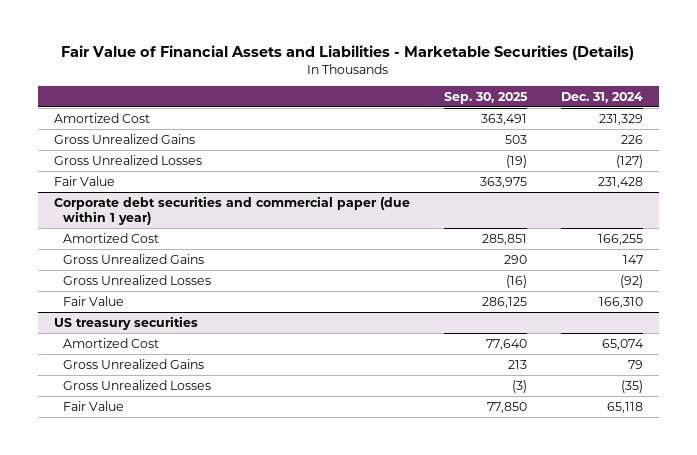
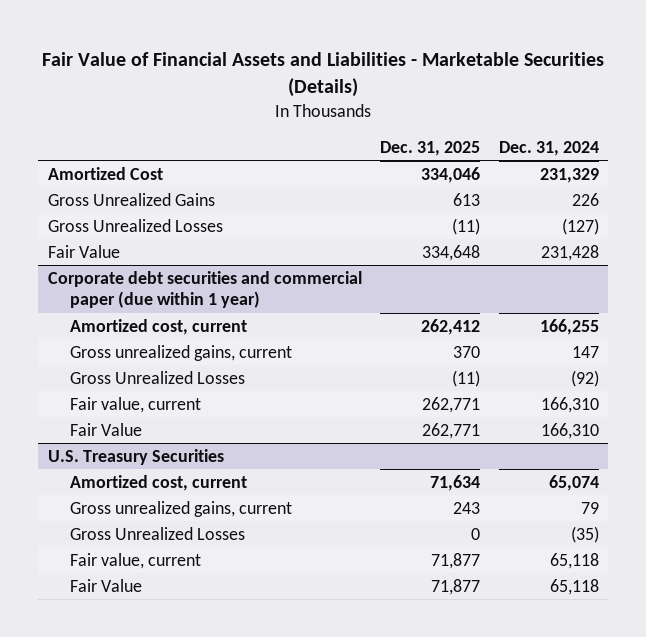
- | Sep. 30, 2025 | Dec. 31, 2024
+ | Dec. 31, 2025 | Dec. 31, 2024
@ Corporate debt securities and commercial paper (due within 1 year)
- Amortized Cost | 285,851 | 166,255
- Gross Unrealized Gains | 290 | 147
+ Amortized cost, current | 262,412 | 166,255
+ Gross unrealized gains, current | 370 | 147
+ Fair value, current | 262,771 | 166,310
- US treasury securities
- Amortized Cost | 77,640 | 65,074
- Gross Unrealized Gains | 213 | 79
+ U.S. Treasury Securities
+ Amortized cost, current | 71,634 | 65,074
+ Gross unrealized gains, current | 243 | 79
+ Fair value, current | 71,877 | 65,118

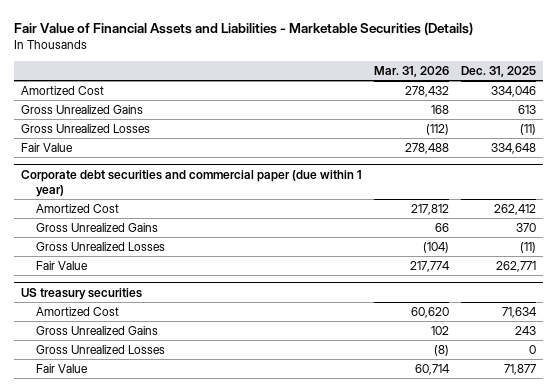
- | Dec. 31, 2025 | Dec. 31, 2024
+ | Mar. 31, 2026 | Dec. 31, 2025
@ Corporate debt securities and commercial paper (due within 1 year)
- Amortized cost, current | 262,412 | 166,255
- Gross unrealized gains, current | 370 | 147
+ Amortized Cost | 217,812 | 262,412
+ Gross Unrealized Gains | 66 | 370
- Fair value, current | 262,771 | 166,310
- U.S. Treasury Securities
- Amortized cost, current | 71,634 | 65,074
- Gross unrealized gains, current | 243 | 79
+ US treasury securities
+ Amortized Cost | 60,620 | 71,634
+ Gross Unrealized Gains | 102 | 243
- Fair value, current | 71,877 | 65,118

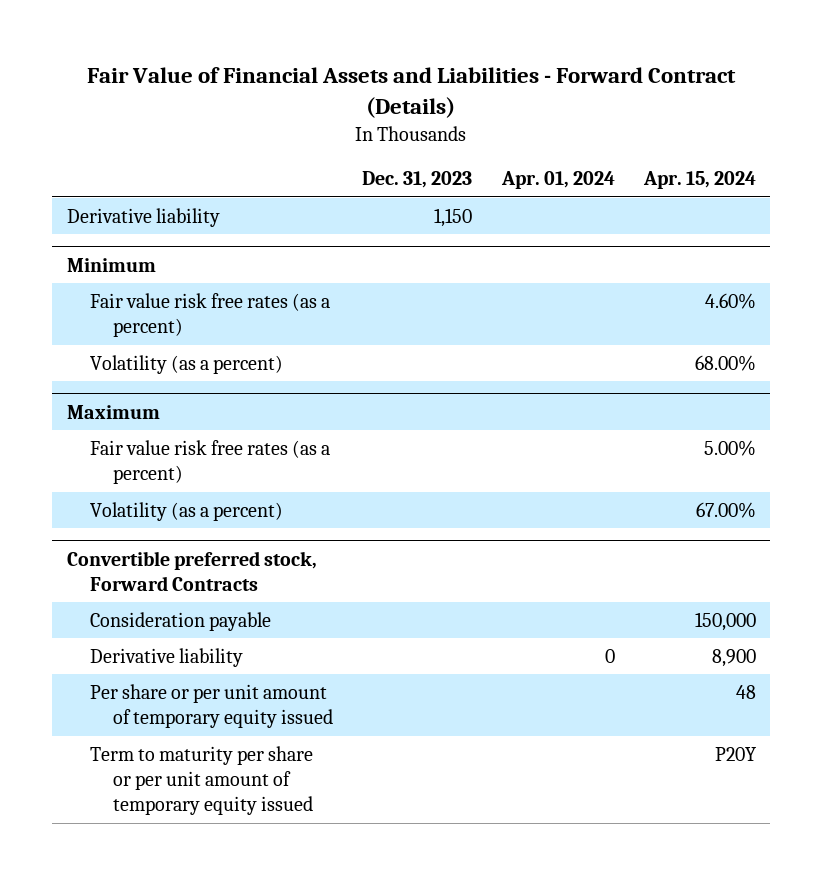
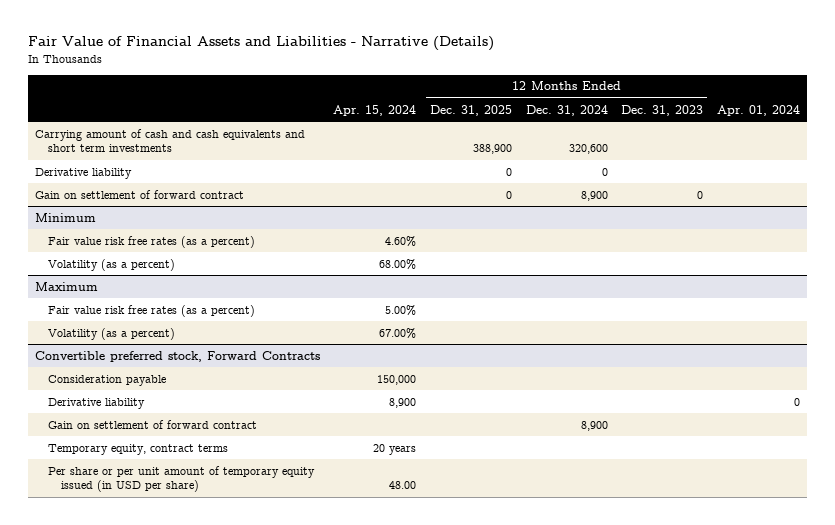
- Fair Value of Financial Assets and Liabilities - Forward Contract (Details)
+ Fair Value of Financial Assets and Liabilities - Narrative (Details)
- | Dec. 31, 2023 | Apr. 01, 2024 | Apr. 15, 2024
+ | Apr. 15, 2024 | 12 Months Ended Dec. 31, 2025 | 12 Months Ended Dec. 31, 2024 | 12 Months Ended Dec. 31, 2023 | Apr. 01, 2024
+ Carrying amount of cash and cash equivalents and short term investments | | 388,900 | 320,600 | |
+ Gain on settlement of forward contract | | 0 | 8,900 | 0 |
@ Convertible preferred stock, Forward Contracts
- Per share or per unit amount of temporary equity issued | | | 48
- Term to maturity per share or per unit amount of temporary equity issued | | | P20Y
+ Gain on settlement of forward contract | | | 8,900 | |
+ Temporary equity, contract terms | 20 years | | | |
+ Per share or per unit amount of temporary equity issued (in USD per share) | 48.00 | | | |

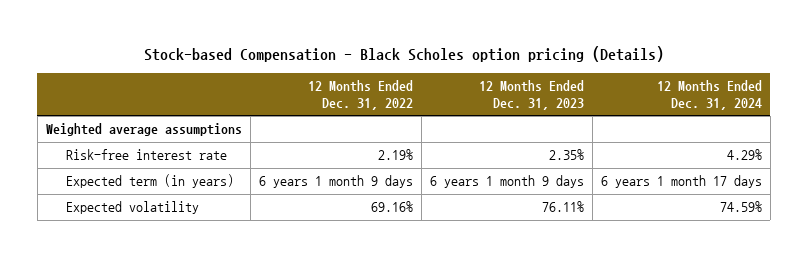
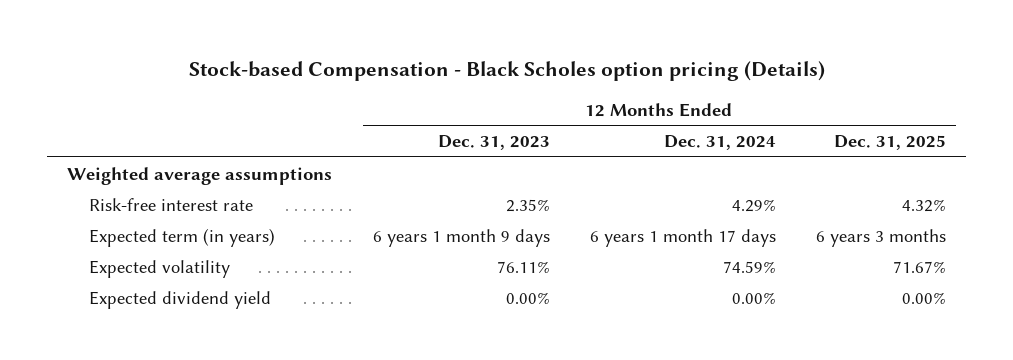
- | 12 Months Ended Dec. 31, 2022 | 12 Months Ended Dec. 31, 2023 | 12 Months Ended Dec. 31, 2024
+ | 12 Months Ended Dec. 31, 2023 | 12 Months Ended Dec. 31, 2024 | 12 Months Ended Dec. 31, 2025
+ Expected dividend yield | 0.00% | 0.00% | 0.00%

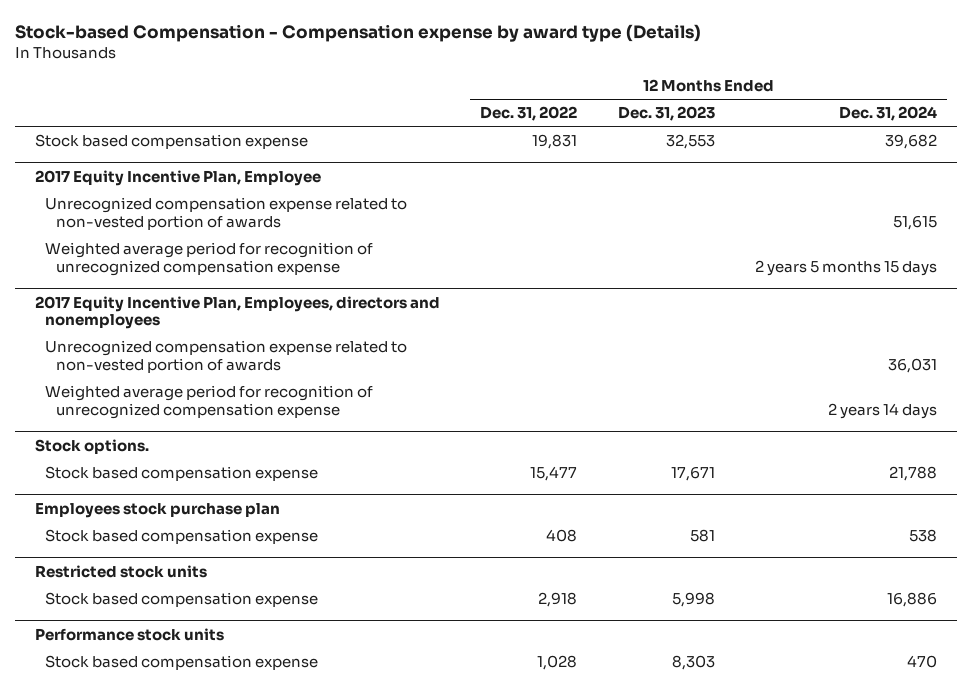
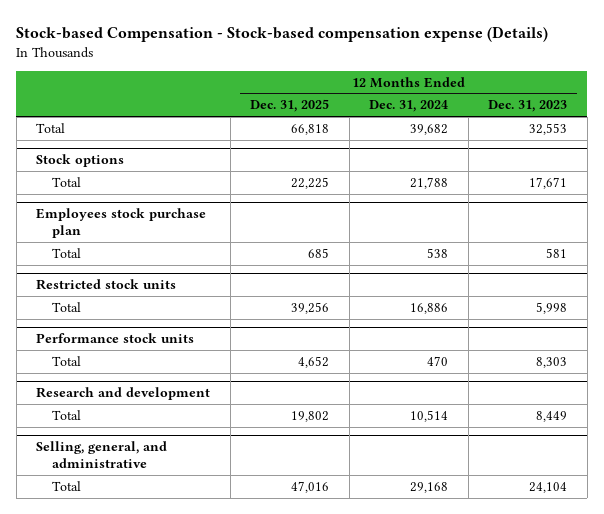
- Stock-based Compensation - Compensation expense by award type (Details)
+ Stock-based Compensation - Stock-based compensation expense (Details)
- | 12 Months Ended Dec. 31, 2022 | 12 Months Ended Dec. 31, 2023 | 12 Months Ended Dec. 31, 2024
+ | 12 Months Ended Dec. 31, 2025 | 12 Months Ended Dec. 31, 2024 | 12 Months Ended Dec. 31, 2023
- Stock based compensation expense | 19,831 | 32,553 | 39,682
- 2017 Equity Incentive Plan, Employee
- Unrecognized compensation expense related to non-vested portion of awards | | | 51,615
- Weighted average period for recognition of unrecognized compensation expense | | | 2 years 5 months 15 days
- 2017 Equity Incentive Plan, Employees, directors and nonemployees
- Unrecognized compensation expense related to non-vested portion of awards | | | 36,031
- Weighted average period for recognition of unrecognized compensation expense | | | 2 years 14 days
- Stock options.
- Stock based compensation expense | 15,477 | 17,671 | 21,788
+ Total | 66,818 | 39,682 | 32,553
+ Stock options
+ Total | 22,225 | 21,788 | 17,671
@ Employees stock purchase plan
- Stock based compensation expense | 408 | 581 | 538
+ Total | 685 | 538 | 581
@ Restricted stock units
- Stock based compensation expense | 2,918 | 5,998 | 16,886
+ Total | 39,256 | 16,886 | 5,998
@ Performance stock units
- Stock based compensation expense | 1,028 | 8,303 | 470
+ Total | 4,652 | 470 | 8,303
+ Research and development
+ Total | 19,802 | 10,514 | 8,449
+ Selling, general, and administrative
+ Total | 47,016 | 29,168 | 24,104

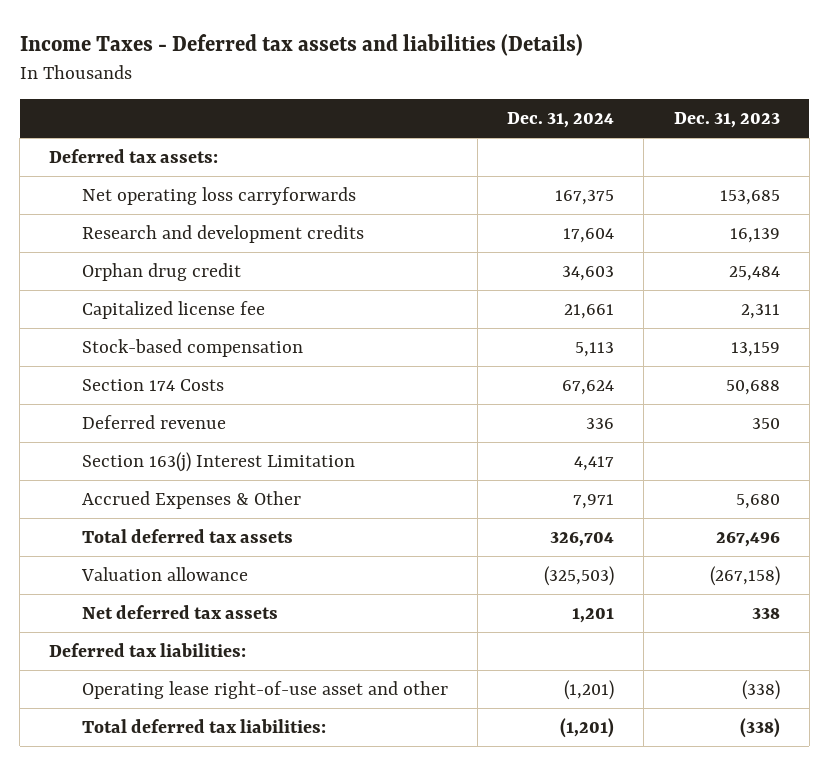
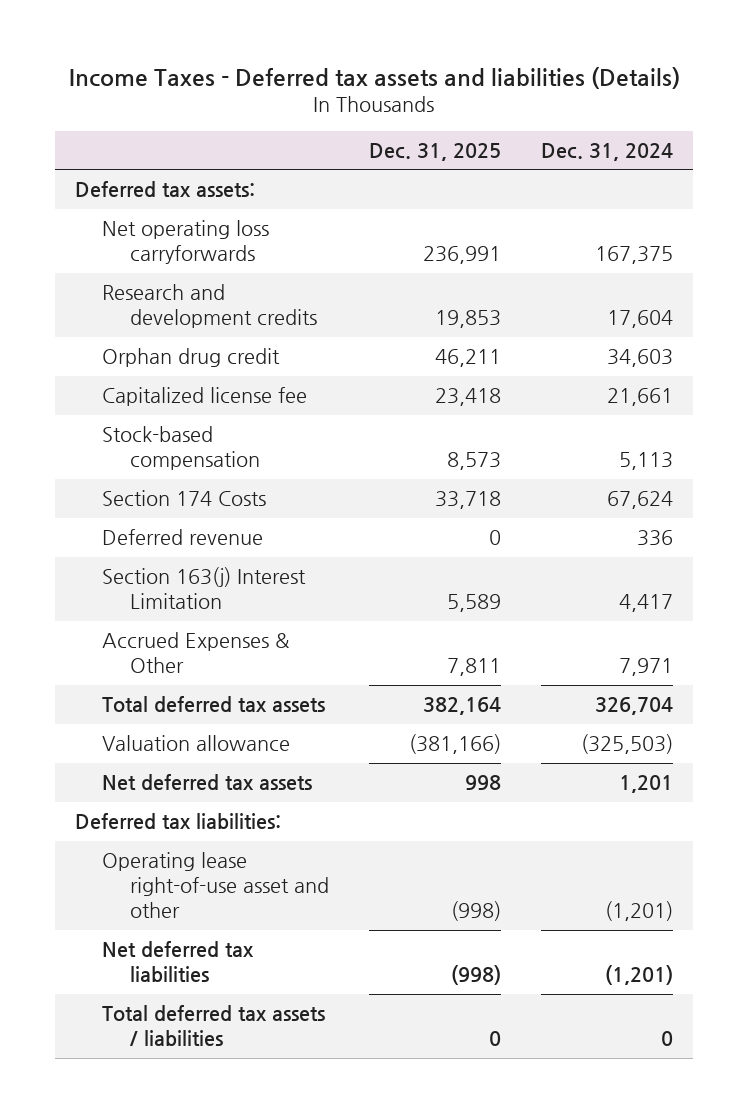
- | Dec. 31, 2024 | Dec. 31, 2023
+ | Dec. 31, 2025 | Dec. 31, 2024
- Total deferred tax liabilities: | (1,201) | (338)
+ Net deferred tax liabilities | (998) | (1,201)
+ Total deferred tax assets / liabilities | 0 | 0

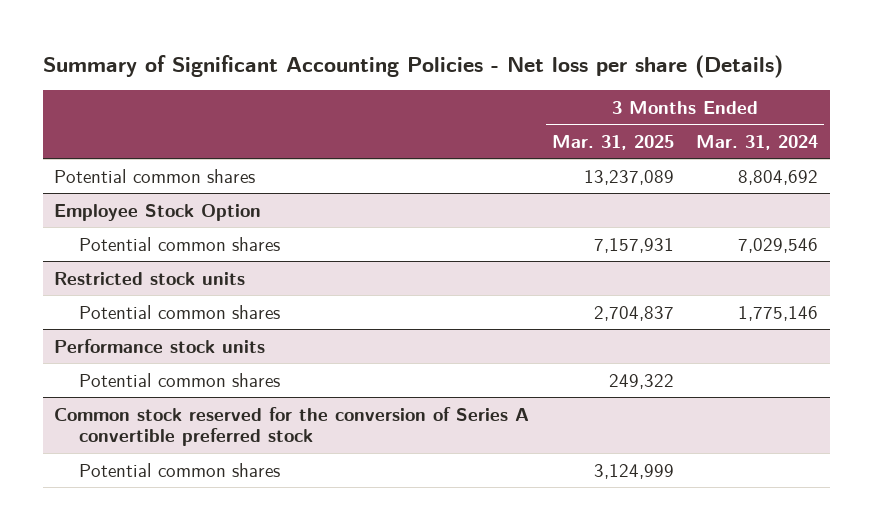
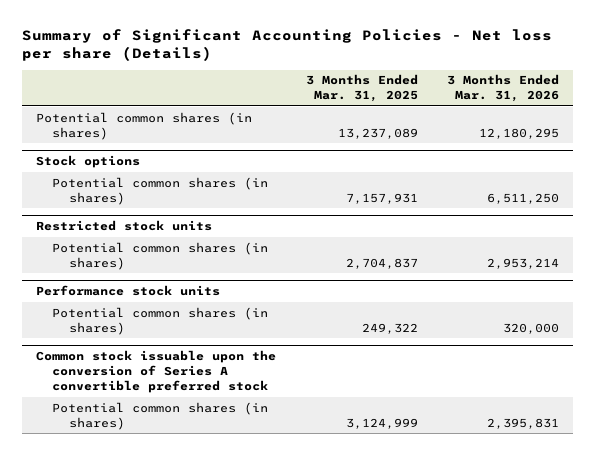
- | 3 Months Ended Mar. 31, 2025 | 3 Months Ended Mar. 31, 2024
+ | 3 Months Ended Mar. 31, 2025 | 3 Months Ended Mar. 31, 2026
- Potential common shares | 13,237,089 | 8,804,692
- Employee Stock Option
- Potential common shares | 7,157,931 | 7,029,546
+ Potential common shares (in shares) | 13,237,089 | 12,180,295
+ Stock options
+ Potential common shares (in shares) | 7,157,931 | 6,511,250
@ Restricted stock units
- Potential common shares | 2,704,837 | 1,775,146
+ Potential common shares (in shares) | 2,704,837 | 2,953,214
@ Performance stock units
- Potential common shares | 249,322 |
- Common stock reserved for the conversion of Series A convertible preferred stock
- Potential common shares | 3,124,999 |
@ Performance stock units
+ Potential common shares (in shares) | 249,322 | 320,000
+ Common stock issuable upon the conversion of Series A convertible preferred stock
+ Potential common shares (in shares) | 3,124,999 | 2,395,831

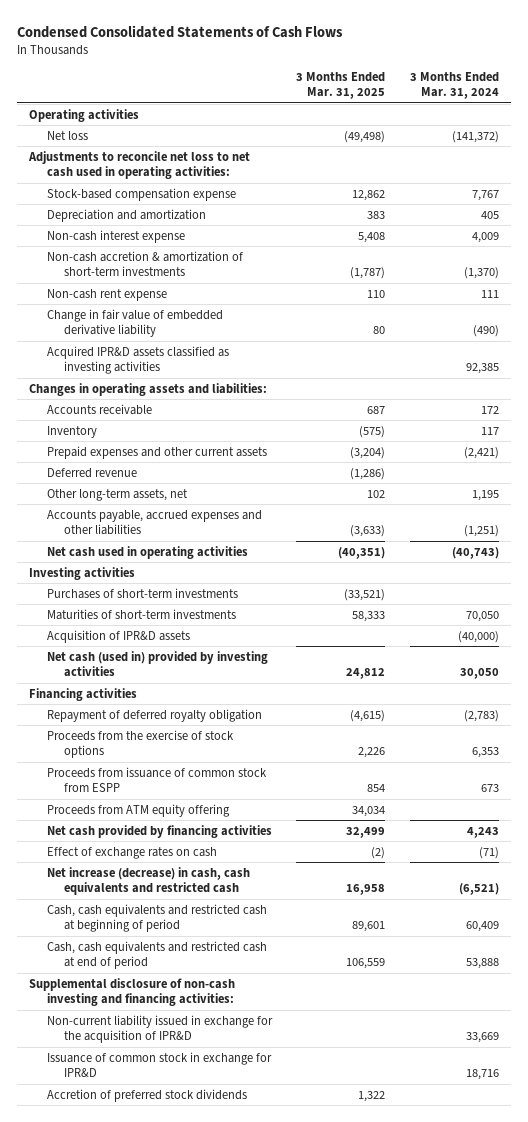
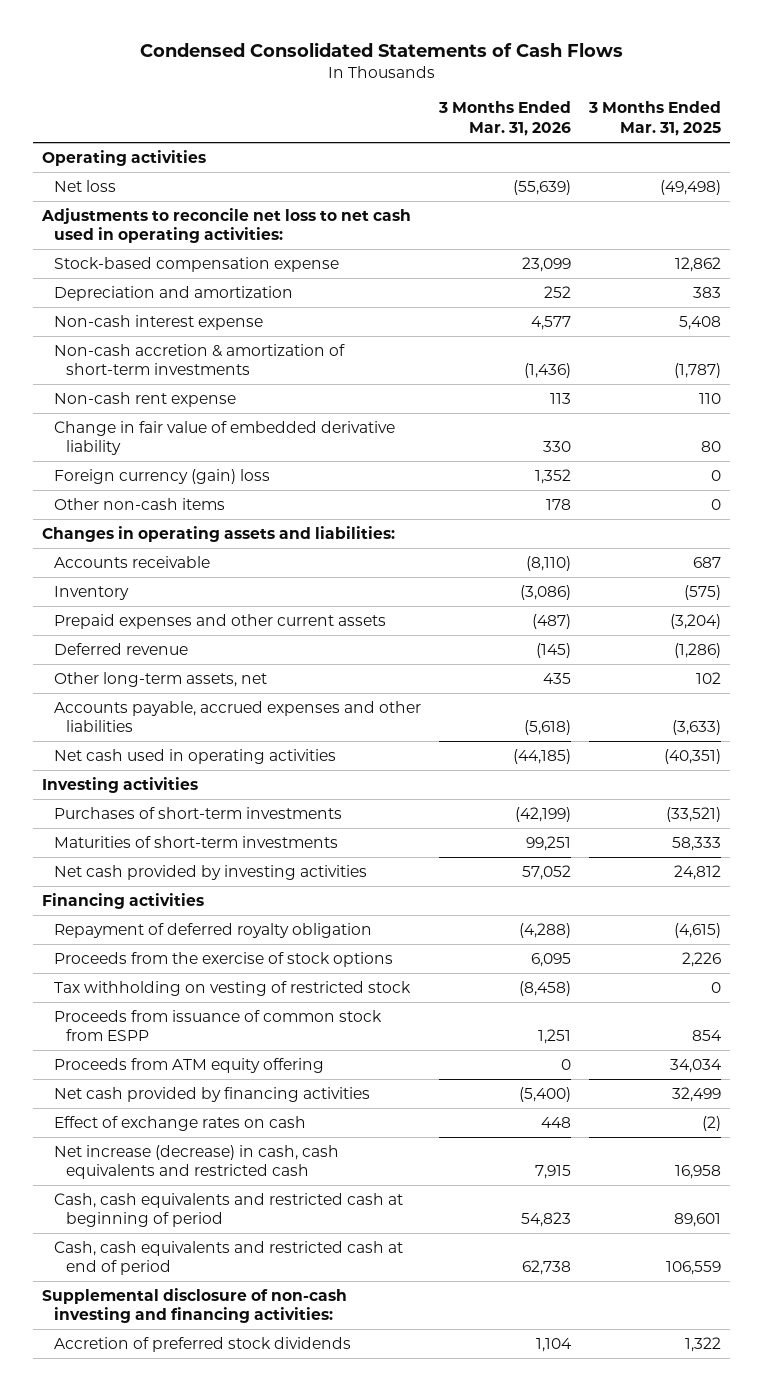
- | 3 Months Ended Mar. 31, 2025 | 3 Months Ended Mar. 31, 2024
+ | 3 Months Ended Mar. 31, 2026 | 3 Months Ended Mar. 31, 2025
- Acquired IPR&D assets classified as investing activities | | 92,385
+ Foreign currency (gain) loss | 1,352 | 0
+ Other non-cash items | 178 | 0
- Acquisition of IPR&D assets | | (40,000)
- Net cash (used in) provided by investing activities | 24,812 | 30,050
+ Net cash provided by investing activities | 57,052 | 24,812
+ Tax withholding on vesting of restricted stock | (8,458) | 0
- Non-current liability issued in exchange for the acquisition of IPR&D | | 33,669
- Issuance of common stock in exchange for IPR&D | | 18,716

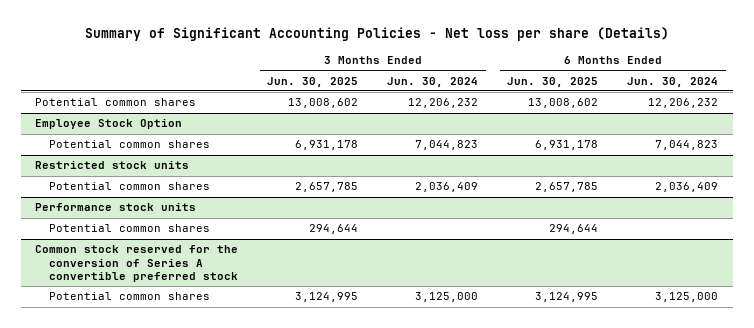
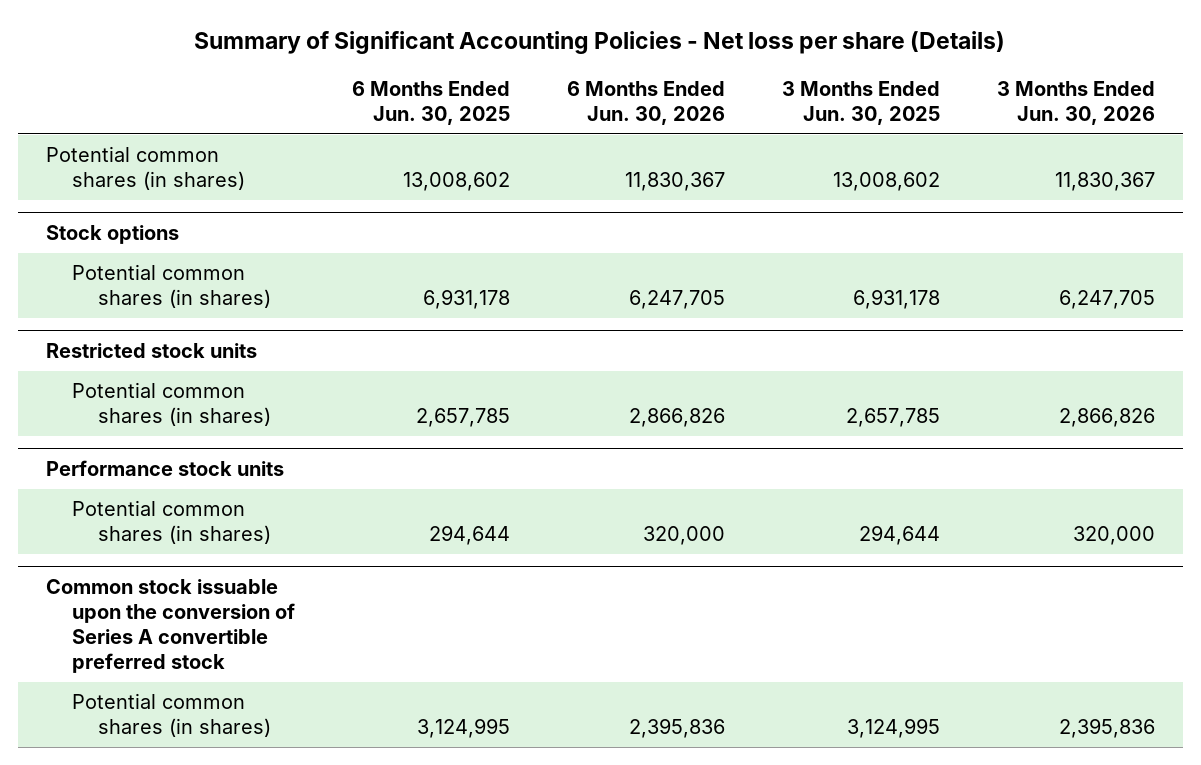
- | 3 Months Ended Jun. 30, 2025 | 3 Months Ended Jun. 30, 2024 | 6 Months Ended Jun. 30, 2025 | 6 Months Ended Jun. 30, 2024
+ | 6 Months Ended Jun. 30, 2025 | 6 Months Ended Jun. 30, 2026 | 3 Months Ended Jun. 30, 2025 | 3 Months Ended Jun. 30, 2026
- Potential common shares | 13,008,602 | 12,206,232 | 13,008,602 | 12,206,232
- Employee Stock Option
- Potential common shares | 6,931,178 | 7,044,823 | 6,931,178 | 7,044,823
+ Potential common shares (in shares) | 13,008,602 | 11,830,367 | 13,008,602 | 11,830,367
+ Stock options
+ Potential common shares (in shares) | 6,931,178 | 6,247,705 | 6,931,178 | 6,247,705
@ Restricted stock units
- Potential common shares | 2,657,785 | 2,036,409 | 2,657,785 | 2,036,409
+ Potential common shares (in shares) | 2,657,785 | 2,866,826 | 2,657,785 | 2,866,826
@ Performance stock units
- Potential common shares | 294,644 | | 294,644 |
- Common stock reserved for the conversion of Series A convertible preferred stock
- Potential common shares | 3,124,995 | 3,125,000 | 3,124,995 | 3,125,000
@ Performance stock units
+ Potential common shares (in shares) | 294,644 | 320,000 | 294,644 | 320,000
+ Common stock issuable upon the conversion of Series A convertible preferred stock
+ Potential common shares (in shares) | 3,124,995 | 2,395,836 | 3,124,995 | 2,395,836

